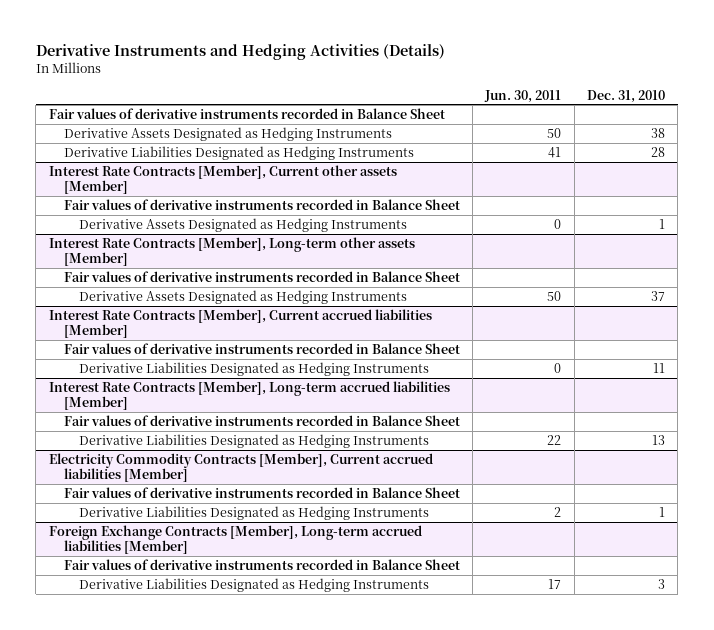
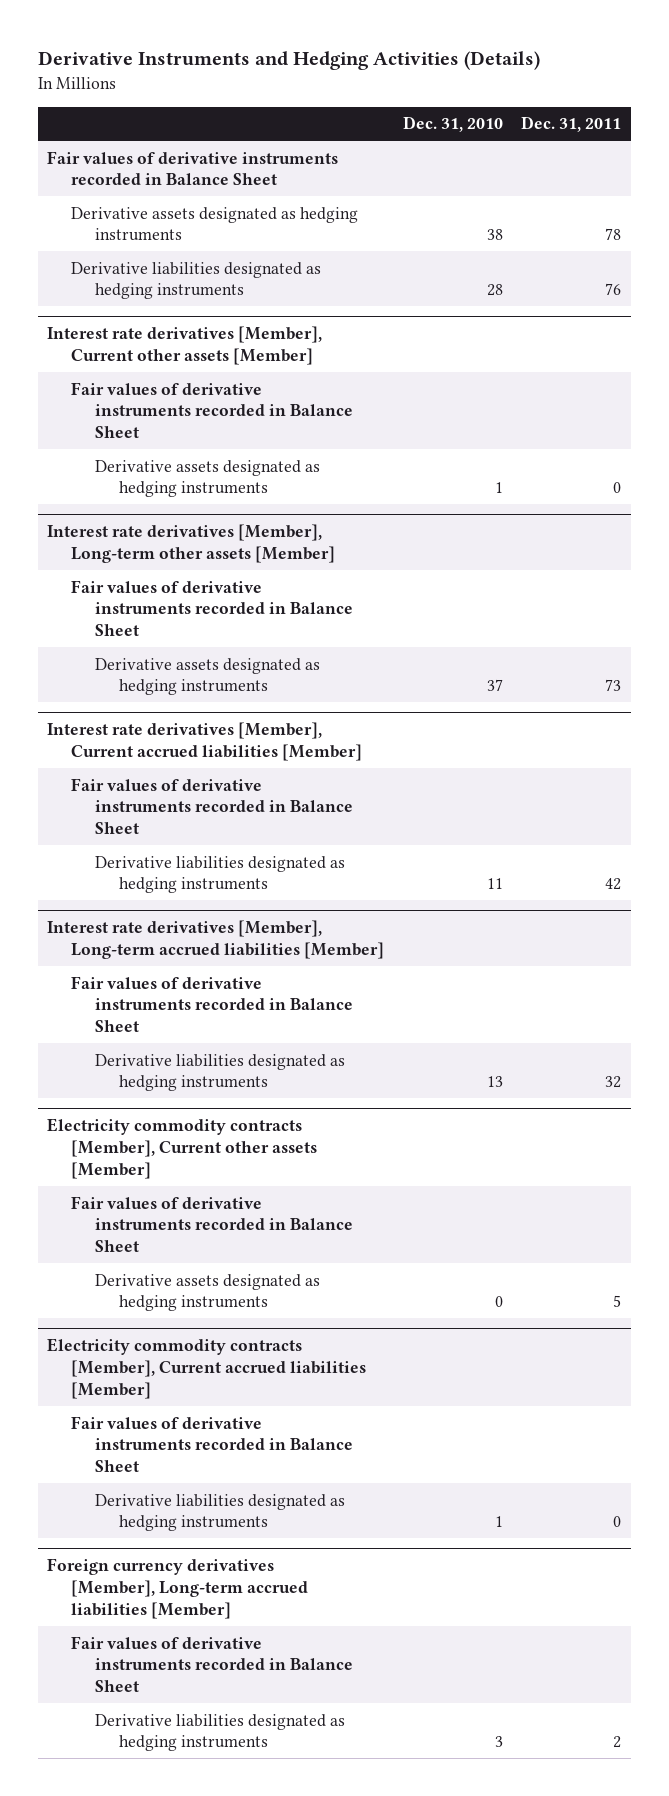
- | Jun. 30, 2011 | Dec. 31, 2010
+ | Dec. 31, 2010 | Dec. 31, 2011
- Derivative Assets Designated as Hedging Instruments | 50 | 38
- Derivative Liabilities Designated as Hedging Instruments | 41 | 28
- Interest Rate Contracts [Member], Current other assets [Member]
+ Derivative assets designated as hedging instruments | 38 | 78
+ Derivative liabilities designated as hedging instruments | 28 | 76
+ Interest rate derivatives [Member], Current other assets [Member]
- Derivative Assets Designated as Hedging Instruments | 0 | 1
- Interest Rate Contracts [Member], Long-term other assets [Member]
+ Derivative assets designated as hedging instruments | 1 | 0
+ Interest rate derivatives [Member], Long-term other assets [Member]
- Derivative Assets Designated as Hedging Instruments | 50 | 37
- Interest Rate Contracts [Member], Current accrued liabilities [Member]
+ Derivative assets designated as hedging instruments | 37 | 73
+ Interest rate derivatives [Member], Current accrued liabilities [Member]
- Derivative Liabilities Designated as Hedging Instruments | 0 | 11
- Interest Rate Contracts [Member], Long-term accrued liabilities [Member]
+ Derivative liabilities designated as hedging instruments | 11 | 42
+ Interest rate derivatives [Member], Long-term accrued liabilities [Member]
- Derivative Liabilities Designated as Hedging Instruments | 22 | 13
- Electricity Commodity Contracts [Member], Current accrued liabilities [Member]
+ Derivative liabilities designated as hedging instruments | 13 | 32
+ Electricity commodity contracts [Member], Current other assets [Member]
- Derivative Liabilities Designated as Hedging Instruments | 2 | 1
- Foreign Exchange Contracts [Member], Long-term accrued liabilities [Member]
+ Derivative assets designated as hedging instruments | 0 | 5
+ Electricity commodity contracts [Member], Current accrued liabilities [Member]
- Derivative Liabilities Designated as Hedging Instruments | 17 | 3
+ Derivative liabilities designated as hedging instruments | 1 | 0
+ Foreign currency derivatives [Member], Long-term accrued liabilities [Member]
+ Fair values of derivative instruments recorded in Balance Sheet
+ Derivative liabilities designated as hedging instruments | 3 | 2

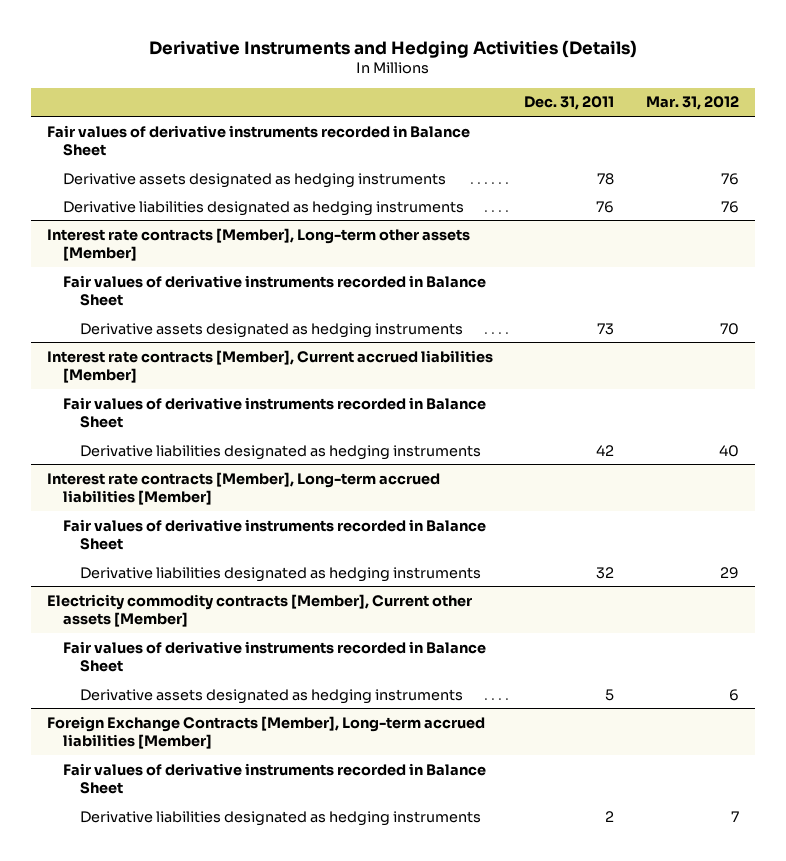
- | Dec. 31, 2010 | Dec. 31, 2011
+ | Dec. 31, 2011 | Mar. 31, 2012
- Interest rate derivatives [Member], Current other assets [Member]
- Fair values of derivative instruments recorded in Balance Sheet
- Derivative assets designated as hedging instruments | 1 | 0
- Interest rate derivatives [Member], Long-term other assets [Member]
+ Interest rate contracts [Member], Long-term other assets [Member]
- Interest rate derivatives [Member], Current accrued liabilities [Member]
+ Interest rate contracts [Member], Current accrued liabilities [Member]
- Interest rate derivatives [Member], Long-term accrued liabilities [Member]
+ Interest rate contracts [Member], Long-term accrued liabilities [Member]
- Electricity commodity contracts [Member], Current accrued liabilities [Member]
- Fair values of derivative instruments recorded in Balance Sheet
- Derivative liabilities designated as hedging instruments | 1 | 0
- Foreign currency derivatives [Member], Long-term accrued liabilities [Member]
+ Foreign Exchange Contracts [Member], Long-term accrued liabilities [Member]

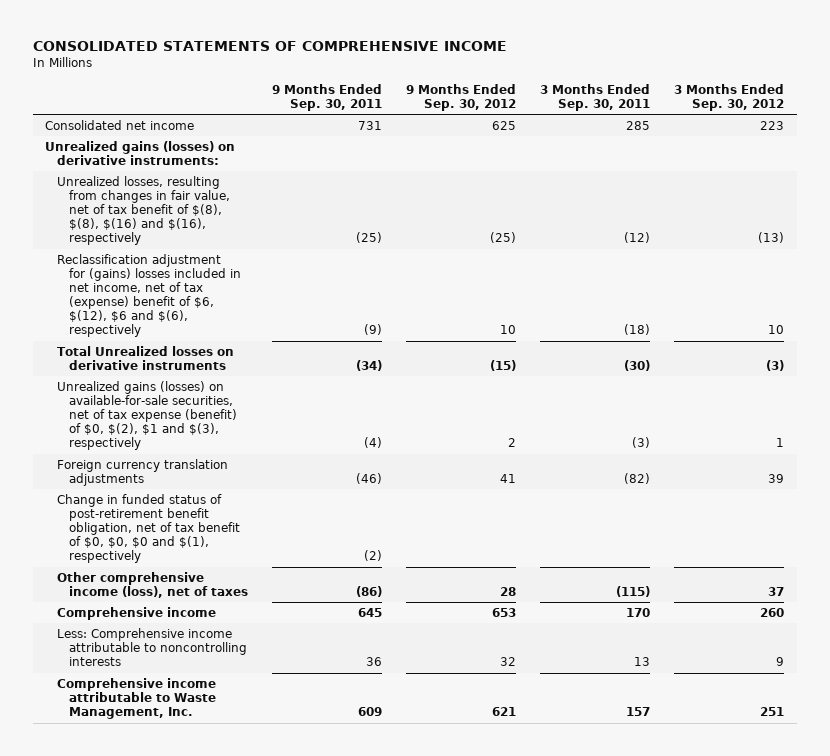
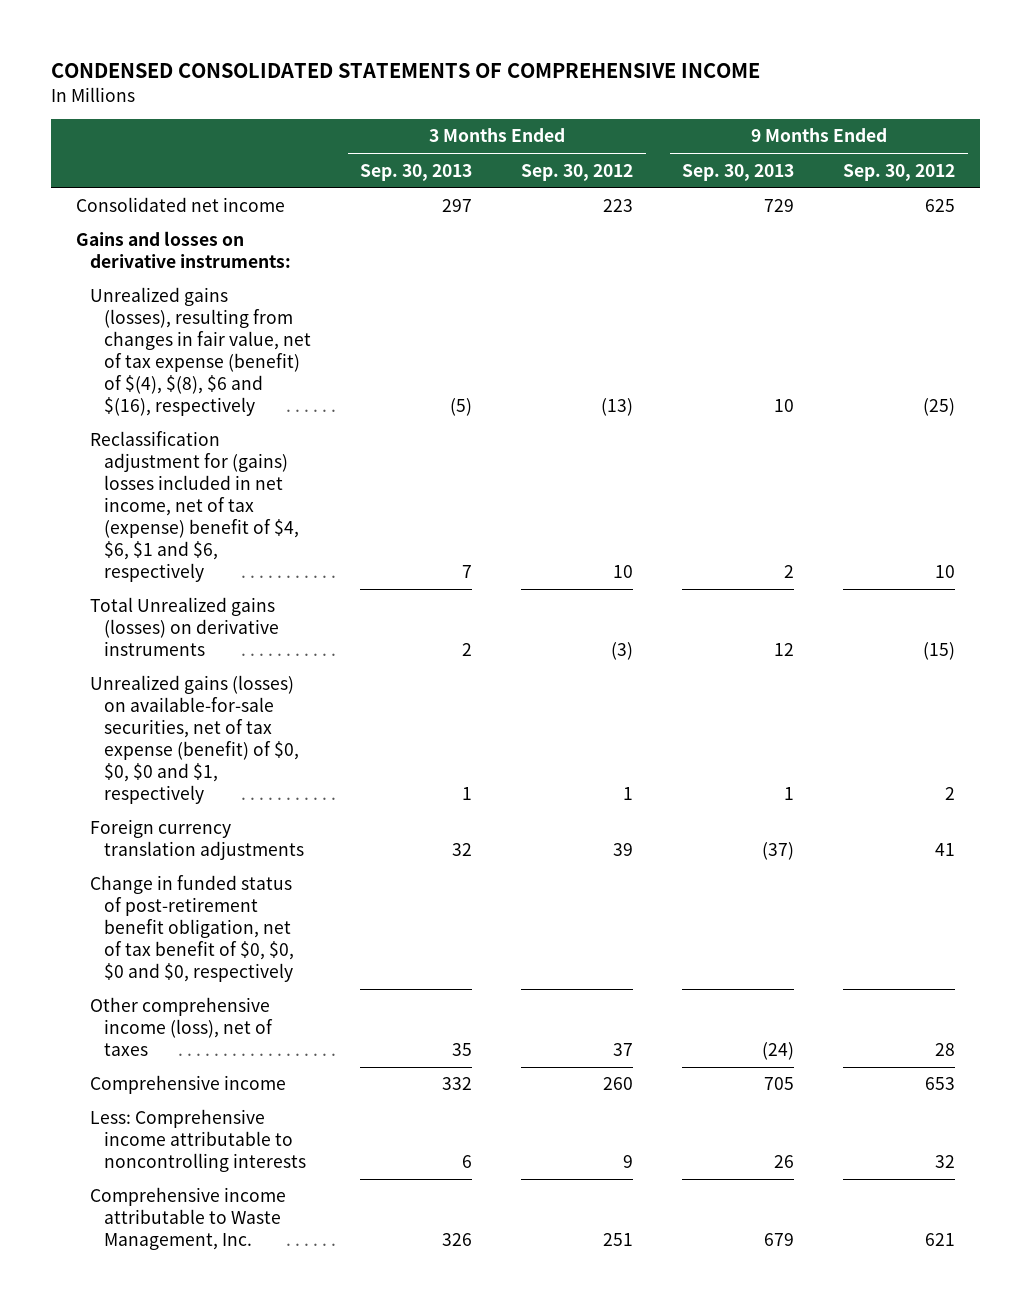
- CONSOLIDATED STATEMENTS OF COMPREHENSIVE INCOME
+ CONDENSED CONSOLIDATED STATEMENTS OF COMPREHENSIVE INCOME
- | 9 Months Ended Sep. 30, 2011 | 9 Months Ended Sep. 30, 2012 | 3 Months Ended Sep. 30, 2011 | 3 Months Ended Sep. 30, 2012
+ | 3 Months Ended Sep. 30, 2013 | 3 Months Ended Sep. 30, 2012 | 9 Months Ended Sep. 30, 2013 | 9 Months Ended Sep. 30, 2012
- Unrealized gains (losses) on derivative instruments:
- Unrealized losses, resulting from changes in fair value, net of tax benefit of $(8), $(8), $(16) and $(16), respectively | (25) | (25) | (12) | (13)
- Reclassification adjustment for (gains) losses included in net income, net of tax (expense) benefit of $6, $(12), $6 and $(6), respectively | (9) | 10 | (18) | 10
- Total Unrealized losses on derivative instruments | (34) | (15) | (30) | (3)
- Unrealized gains (losses) on available-for-sale securities, net of tax expense (benefit) of $0, $(2), $1 and $(3), respectively | (4) | 2 | (3) | 1
+ Gains and losses on derivative instruments:
+ Unrealized gains (losses), resulting from changes in fair value, net of tax expense (benefit) of $(4), $(8), $6 and $(16), respectively | (5) | (13) | 10 | (25)
+ Reclassification adjustment for (gains) losses included in net income, net of tax (expense) benefit of $4, $6, $1 and $6, respectively | 7 | 10 | 2 | 10
+ Total Unrealized gains (losses) on derivative instruments | 2 | (3) | 12 | (15)
+ Unrealized gains (losses) on available-for-sale securities, net of tax expense (benefit) of $0, $0, $0 and $1, respectively | 1 | 1 | 1 | 2
- Change in funded status of post-retirement benefit obligation, net of tax benefit of $0, $0, $0 and $(1), respectively | (2) | | |
+ Change in funded status of post-retirement benefit obligation, net of tax benefit of $0, $0, $0 and $0, respectively

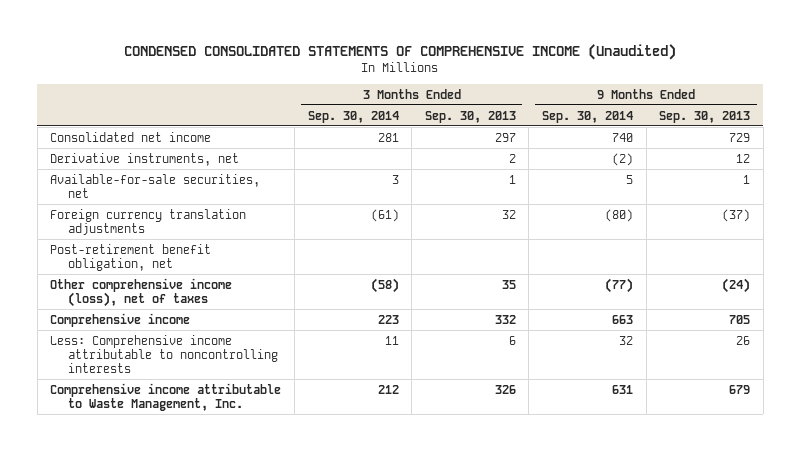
- CONDENSED CONSOLIDATED STATEMENTS OF COMPREHENSIVE INCOME
+ CONDENSED CONSOLIDATED STATEMENTS OF COMPREHENSIVE INCOME (Unaudited)
- | 3 Months Ended Sep. 30, 2013 | 3 Months Ended Sep. 30, 2012 | 9 Months Ended Sep. 30, 2013 | 9 Months Ended Sep. 30, 2012
+ | 3 Months Ended Sep. 30, 2014 | 3 Months Ended Sep. 30, 2013 | 9 Months Ended Sep. 30, 2014 | 9 Months Ended Sep. 30, 2013
- Gains and losses on derivative instruments:
- Unrealized gains (losses), resulting from changes in fair value, net of tax expense (benefit) of $(4), $(8), $6 and $(16), respectively | (5) | (13) | 10 | (25)
- Reclassification adjustment for (gains) losses included in net income, net of tax (expense) benefit of $4, $6, $1 and $6, respectively | 7 | 10 | 2 | 10
- Total Unrealized gains (losses) on derivative instruments | 2 | (3) | 12 | (15)
- Unrealized gains (losses) on available-for-sale securities, net of tax expense (benefit) of $0, $0, $0 and $1, respectively | 1 | 1 | 1 | 2
+ Derivative instruments, net | | 2 | (2) | 12
+ Available-for-sale securities, net | 3 | 1 | 5 | 1
- Change in funded status of post-retirement benefit obligation, net of tax benefit of $0, $0, $0 and $0, respectively
+ Post-retirement benefit obligation, net

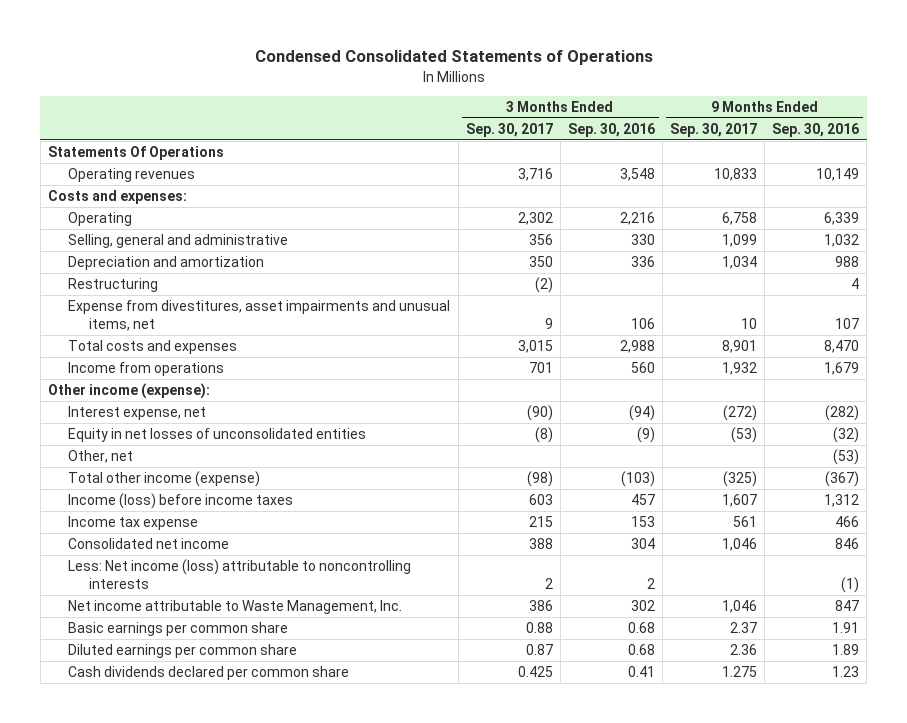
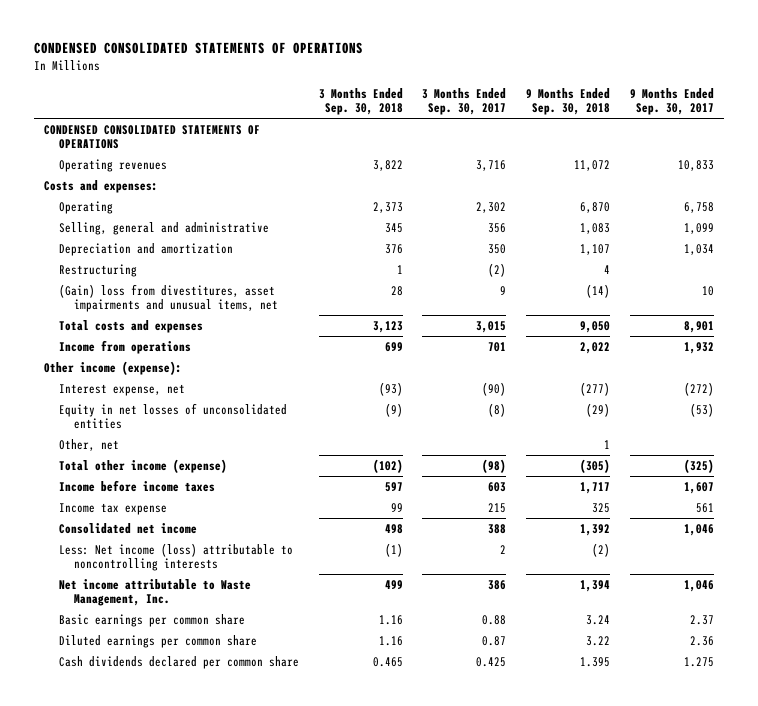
- Condensed Consolidated Statements of Operations
+ CONDENSED CONSOLIDATED STATEMENTS OF OPERATIONS
- | 3 Months Ended Sep. 30, 2017 | 3 Months Ended Sep. 30, 2016 | 9 Months Ended Sep. 30, 2017 | 9 Months Ended Sep. 30, 2016
+ | 3 Months Ended Sep. 30, 2018 | 3 Months Ended Sep. 30, 2017 | 9 Months Ended Sep. 30, 2018 | 9 Months Ended Sep. 30, 2017
- Statements Of Operations
+ CONDENSED CONSOLIDATED STATEMENTS OF OPERATIONS
- Expense from divestitures, asset impairments and unusual items, net | 9 | 106 | 10 | 107
+ (Gain) loss from divestitures, asset impairments and unusual items, net | 28 | 9 | (14) | 10
- Income (loss) before income taxes | 603 | 457 | 1,607 | 1,312
+ Income before income taxes | 597 | 603 | 1,717 | 1,607

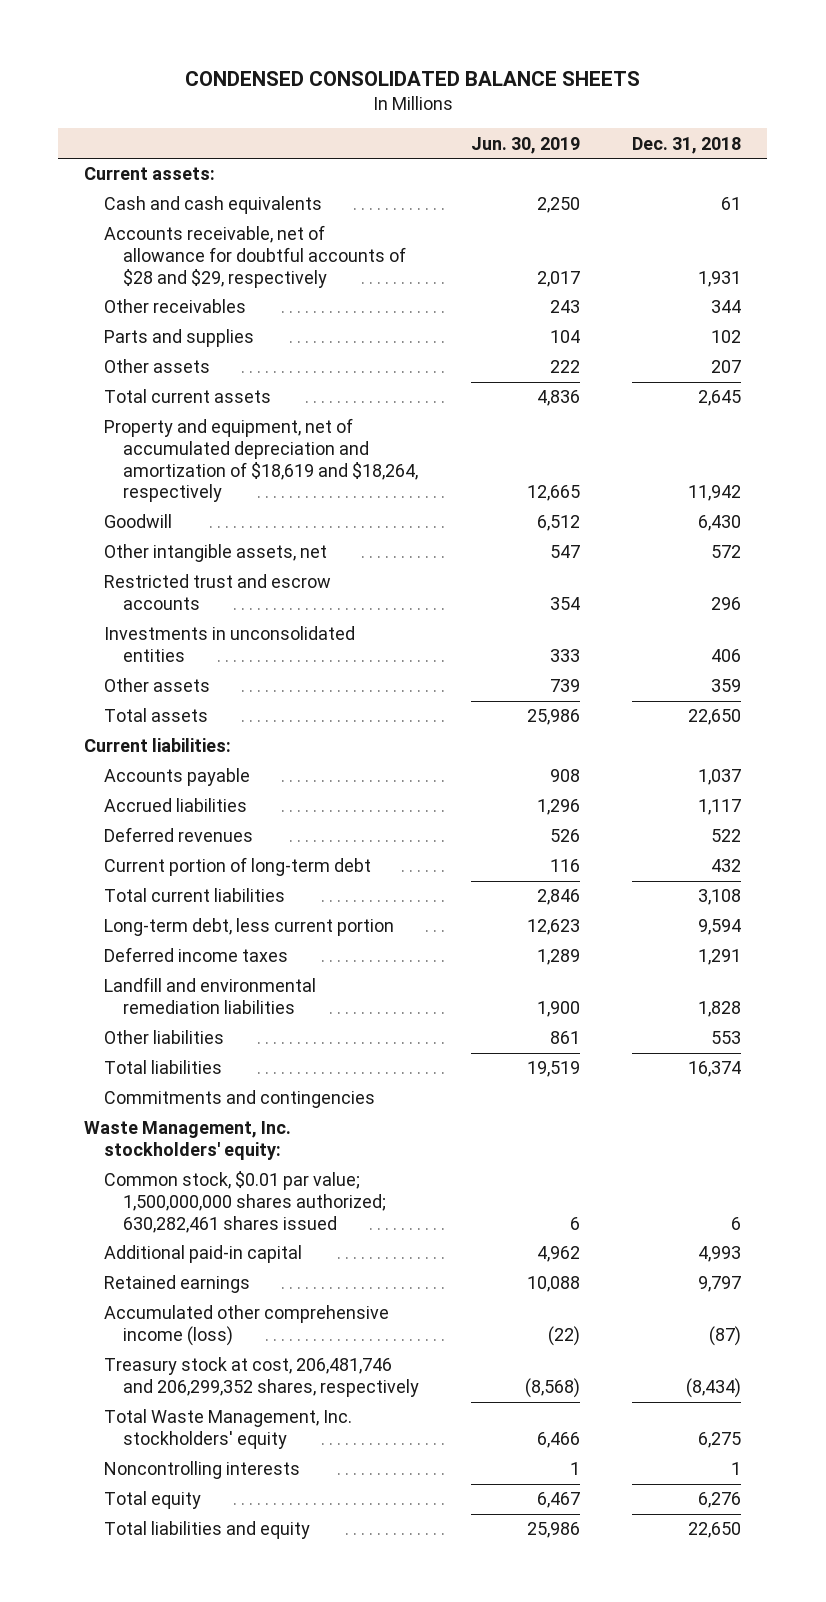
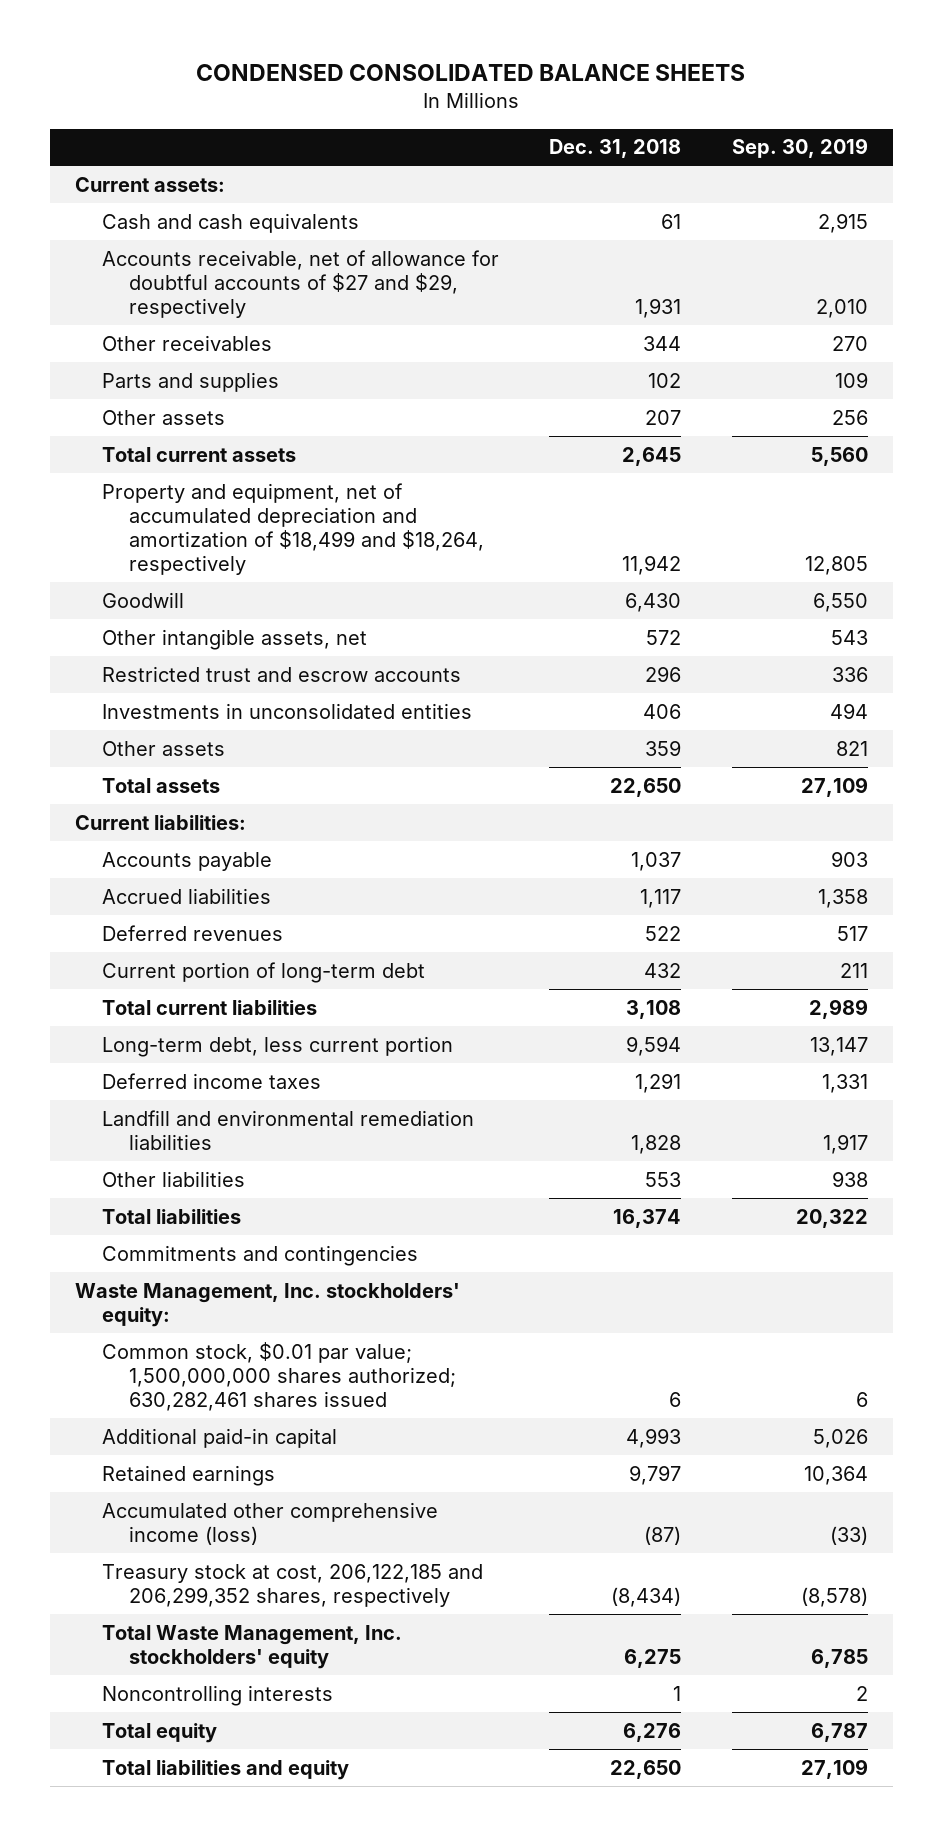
- | Jun. 30, 2019 | Dec. 31, 2018
+ | Dec. 31, 2018 | Sep. 30, 2019
- Accounts receivable, net of allowance for doubtful accounts of $28 and $29, respectively | 2,017 | 1,931
+ Accounts receivable, net of allowance for doubtful accounts of $27 and $29, respectively | 1,931 | 2,010
- Property and equipment, net of accumulated depreciation and amortization of $18,619 and $18,264, respectively | 12,665 | 11,942
+ Property and equipment, net of accumulated depreciation and amortization of $18,499 and $18,264, respectively | 11,942 | 12,805
- Treasury stock at cost, 206,481,746 and 206,299,352 shares, respectively | (8,568) | (8,434)
+ Treasury stock at cost, 206,122,185 and 206,299,352 shares, respectively | (8,434) | (8,578)

